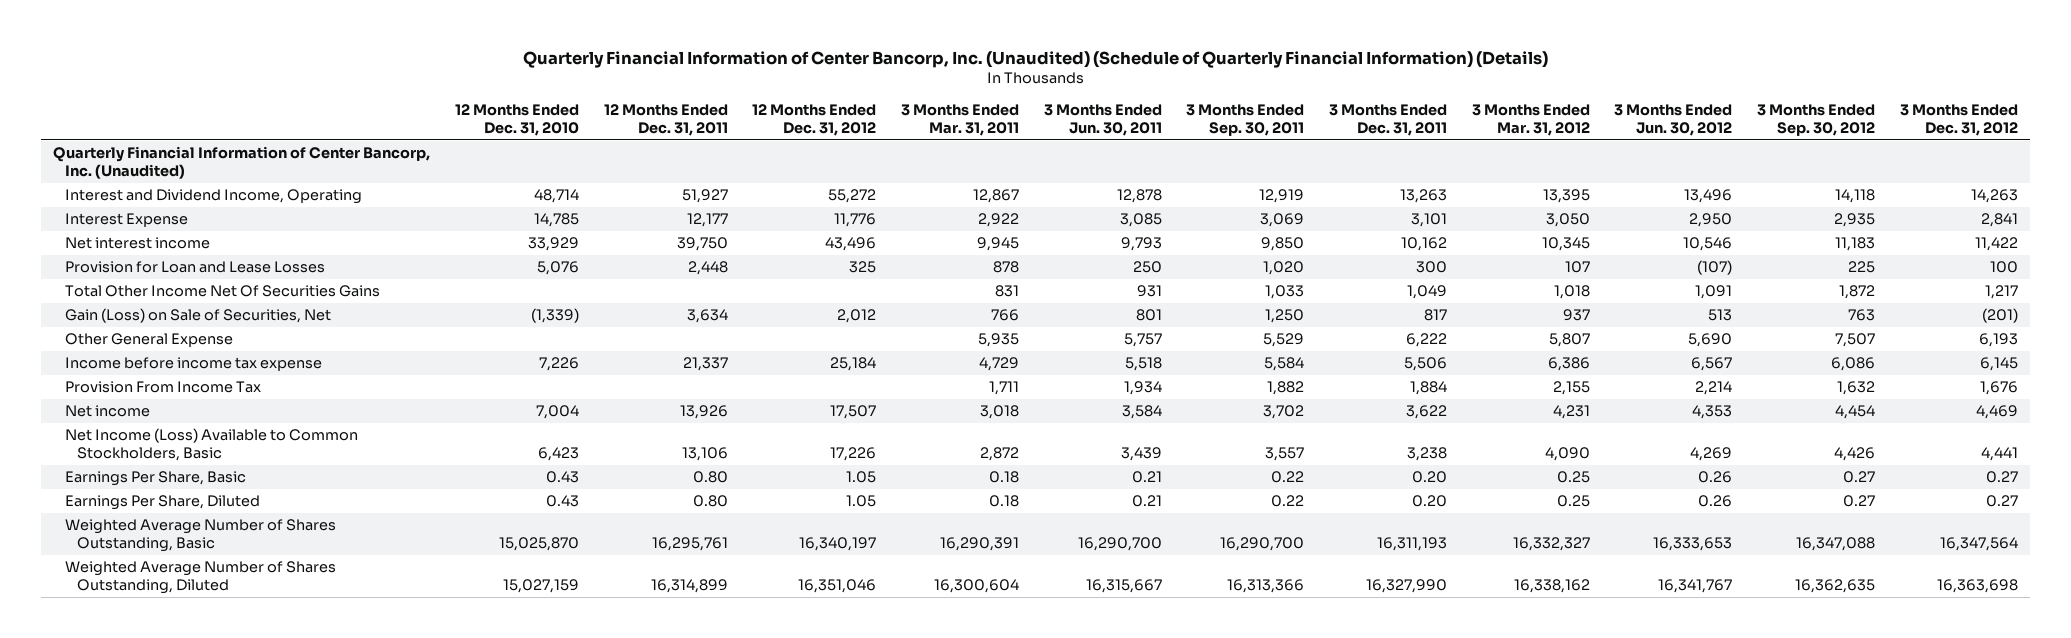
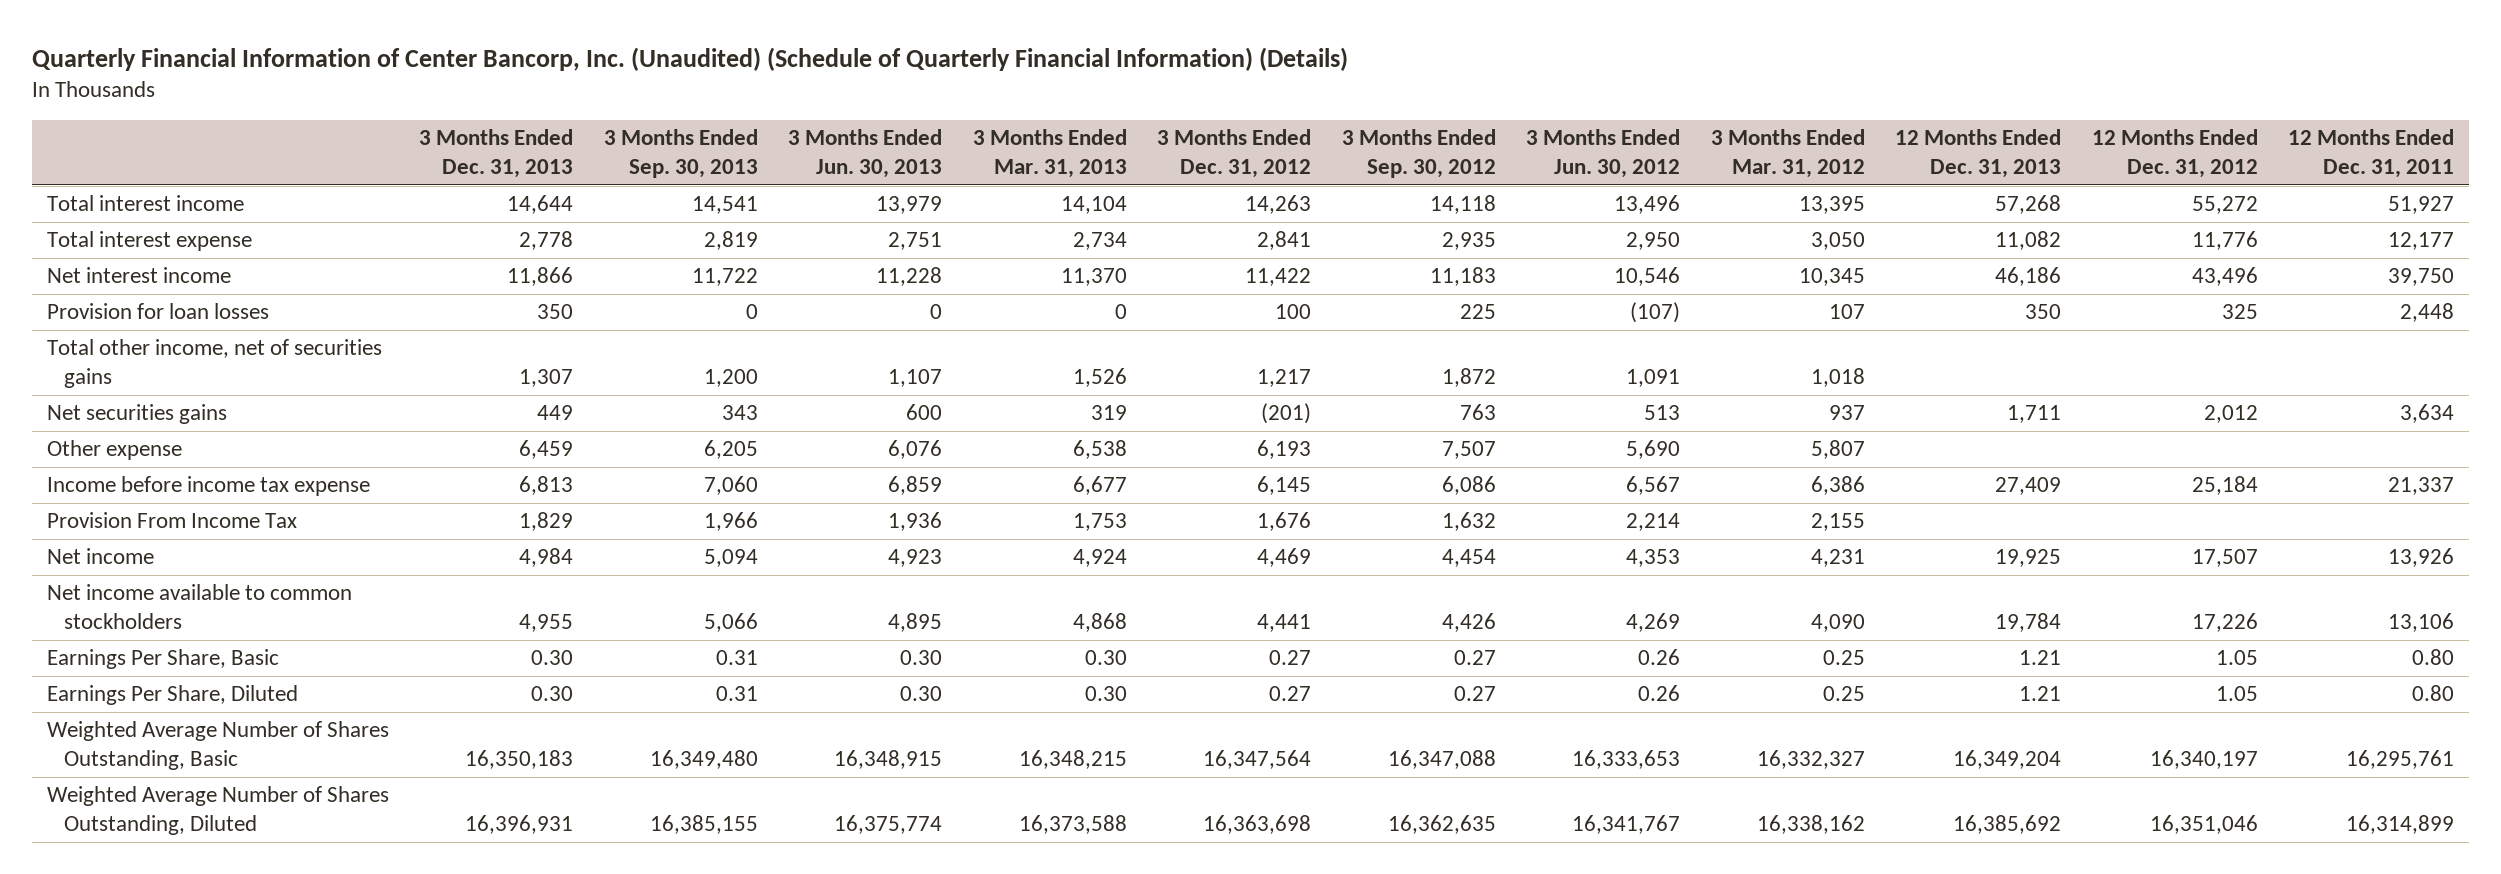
- | 12 Months Ended Dec. 31, 2010 | 12 Months Ended Dec. 31, 2011 | 12 Months Ended Dec. 31, 2012 | 3 Months Ended Mar. 31, 2011 | 3 Months Ended Jun. 30, 2011 | 3 Months Ended Sep. 30, 2011 | 3 Months Ended Dec. 31, 2011 | 3 Months Ended Mar. 31, 2012 | 3 Months Ended Jun. 30, 2012 | 3 Months Ended Sep. 30, 2012 | 3 Months Ended Dec. 31, 2012
+ | 3 Months Ended Dec. 31, 2013 | 3 Months Ended Sep. 30, 2013 | 3 Months Ended Jun. 30, 2013 | 3 Months Ended Mar. 31, 2013 | 3 Months Ended Dec. 31, 2012 | 3 Months Ended Sep. 30, 2012 | 3 Months Ended Jun. 30, 2012 | 3 Months Ended Mar. 31, 2012 | 12 Months Ended Dec. 31, 2013 | 12 Months Ended Dec. 31, 2012 | 12 Months Ended Dec. 31, 2011
- Quarterly Financial Information of Center Bancorp, Inc. (Unaudited)
- Interest and Dividend Income, Operating | 48,714 | 51,927 | 55,272 | 12,867 | 12,878 | 12,919 | 13,263 | 13,395 | 13,496 | 14,118 | 14,263
- Interest Expense | 14,785 | 12,177 | 11,776 | 2,922 | 3,085 | 3,069 | 3,101 | 3,050 | 2,950 | 2,935 | 2,841
+ Total interest income | 14,644 | 14,541 | 13,979 | 14,104 | 14,263 | 14,118 | 13,496 | 13,395 | 57,268 | 55,272 | 51,927
+ Total interest expense | 2,778 | 2,819 | 2,751 | 2,734 | 2,841 | 2,935 | 2,950 | 3,050 | 11,082 | 11,776 | 12,177
- Provision for Loan and Lease Losses | 5,076 | 2,448 | 325 | 878 | 250 | 1,020 | 300 | 107 | (107) | 225 | 100
- Total Other Income Net Of Securities Gains | | | | 831 | 931 | 1,033 | 1,049 | 1,018 | 1,091 | 1,872 | 1,217
- Gain (Loss) on Sale of Securities, Net | (1,339) | 3,634 | 2,012 | 766 | 801 | 1,250 | 817 | 937 | 513 | 763 | (201)
- Other General Expense | | | | 5,935 | 5,757 | 5,529 | 6,222 | 5,807 | 5,690 | 7,507 | 6,193
+ Provision for loan losses | 350 | 0 | 0 | 0 | 100 | 225 | (107) | 107 | 350 | 325 | 2,448
+ Total other income, net of securities gains | 1,307 | 1,200 | 1,107 | 1,526 | 1,217 | 1,872 | 1,091 | 1,018 | | |
+ Net securities gains | 449 | 343 | 600 | 319 | (201) | 763 | 513 | 937 | 1,711 | 2,012 | 3,634
+ Other expense | 6,459 | 6,205 | 6,076 | 6,538 | 6,193 | 7,507 | 5,690 | 5,807 | | |
- Net Income (Loss) Available to Common Stockholders, Basic | 6,423 | 13,106 | 17,226 | 2,872 | 3,439 | 3,557 | 3,238 | 4,090 | 4,269 | 4,426 | 4,441
+ Net income available to common stockholders | 4,955 | 5,066 | 4,895 | 4,868 | 4,441 | 4,426 | 4,269 | 4,090 | 19,784 | 17,226 | 13,106

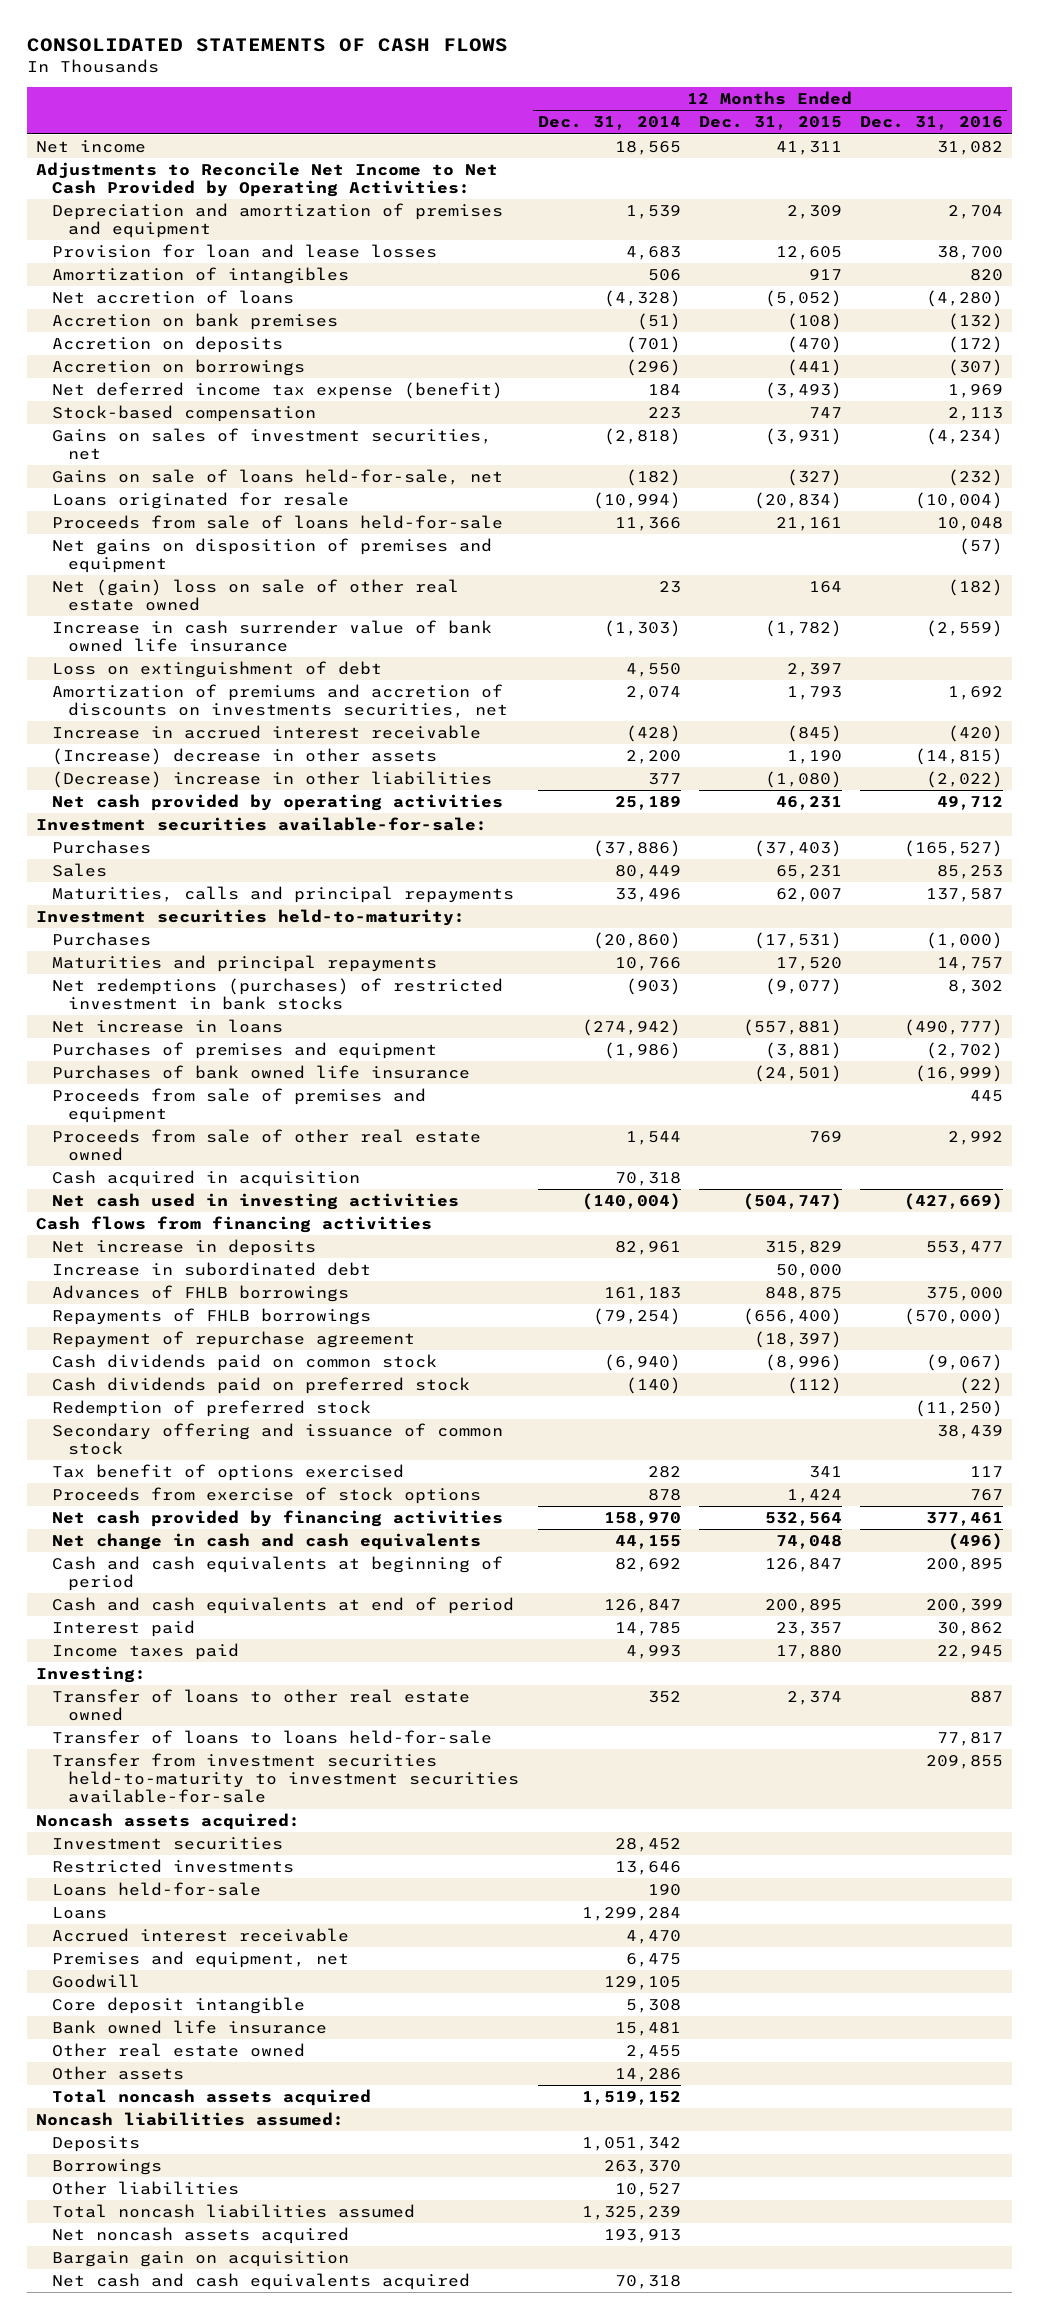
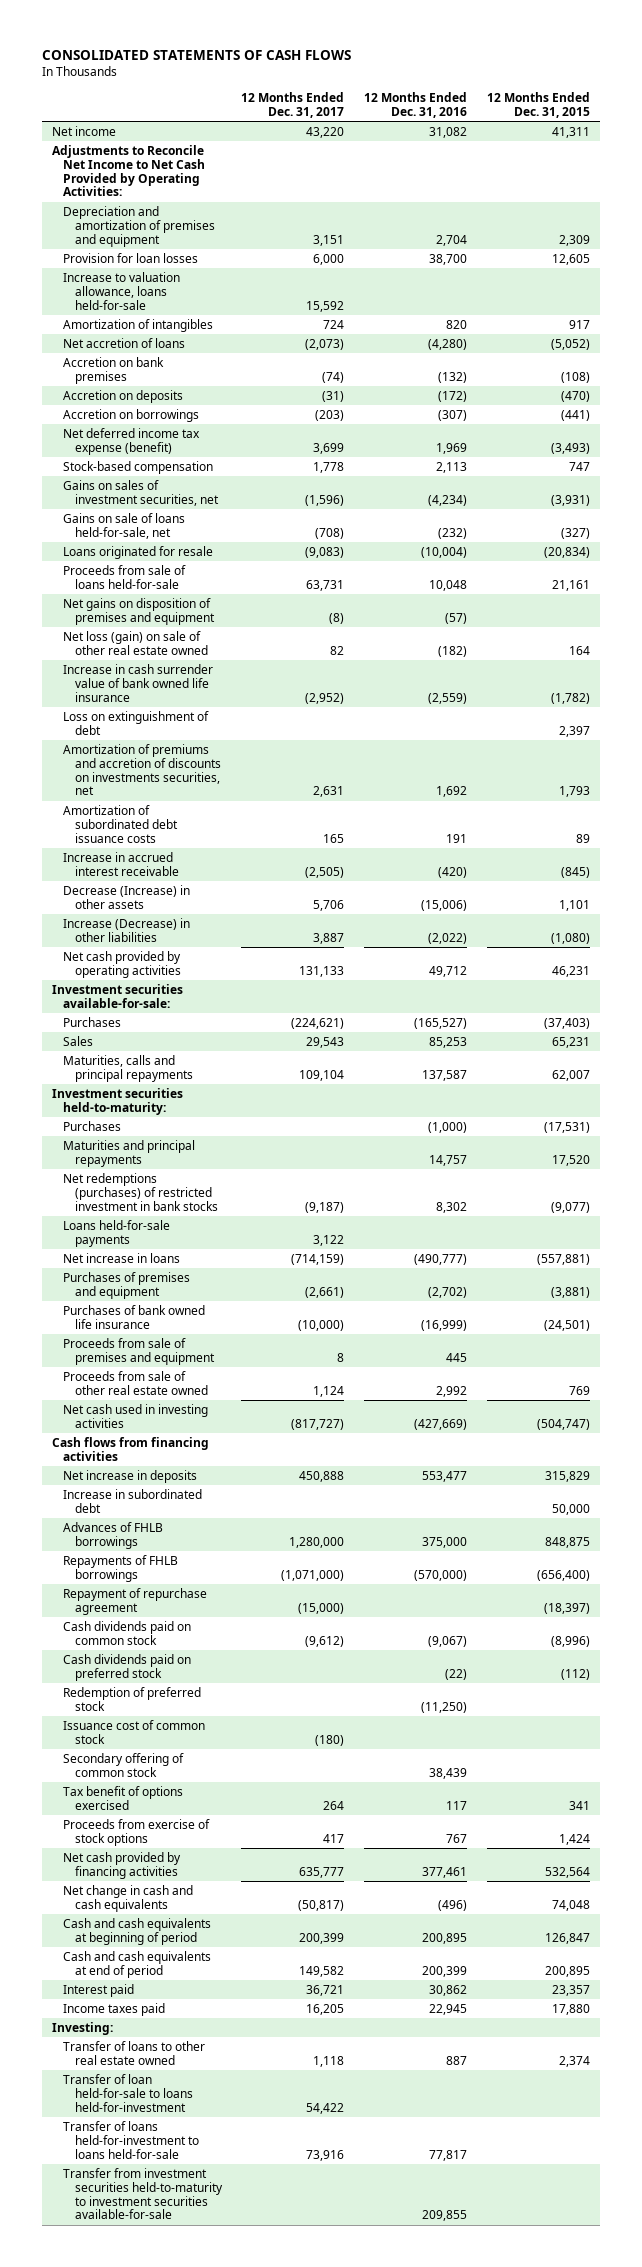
- | 12 Months Ended Dec. 31, 2014 | 12 Months Ended Dec. 31, 2015 | 12 Months Ended Dec. 31, 2016
+ | 12 Months Ended Dec. 31, 2017 | 12 Months Ended Dec. 31, 2016 | 12 Months Ended Dec. 31, 2015
- Provision for loan and lease losses | 4,683 | 12,605 | 38,700
+ Provision for loan losses | 6,000 | 38,700 | 12,605
+ Increase to valuation allowance, loans held-for-sale | 15,592 | |
- Net (gain) loss on sale of other real estate owned | 23 | 164 | (182)
+ Net loss (gain) on sale of other real estate owned | 82 | (182) | 164
+ Amortization of subordinated debt issuance costs | 165 | 191 | 89
- (Increase) decrease in other assets | 2,200 | 1,190 | (14,815)
- (Decrease) increase in other liabilities | 377 | (1,080) | (2,022)
+ Decrease (Increase) in other assets | 5,706 | (15,006) | 1,101
+ Increase (Decrease) in other liabilities | 3,887 | (2,022) | (1,080)
+ Loans held-for-sale payments | 3,122 | |
- Cash acquired in acquisition | 70,318 | |
- Secondary offering and issuance of common stock | | | 38,439
+ Issuance cost of common stock | (180) | |
+ Secondary offering of common stock | | 38,439 |
- Transfer of loans to loans held-for-sale | | | 77,817
+ Transfer of loan held-for-sale to loans held-for-investment | 54,422 | |
+ Transfer of loans held-for-investment to loans held-for-sale | 73,916 | 77,817 |
- Noncash assets acquired:
- Investment securities | 28,452 | |
- Restricted investments | 13,646 | |
- Loans held-for-sale | 190 | |
- Loans | 1,299,284 | |
- Accrued interest receivable | 4,470 | |
- Premises and equipment, net | 6,475 | |
- Goodwill | 129,105 | |
- Core deposit intangible | 5,308 | |
- Bank owned life insurance | 15,481 | |
- Other real estate owned | 2,455 | |
- Other assets | 14,286 | |
- Total noncash assets acquired | 1,519,152 | |
- Noncash liabilities assumed:
- Deposits | 1,051,342 | |
- Borrowings | 263,370 | |
- Other liabilities | 10,527 | |
- Total noncash liabilities assumed | 1,325,239 | |
- Net noncash assets acquired | 193,913 | |
- Bargain gain on acquisition
- Net cash and cash equivalents acquired | 70,318 | |

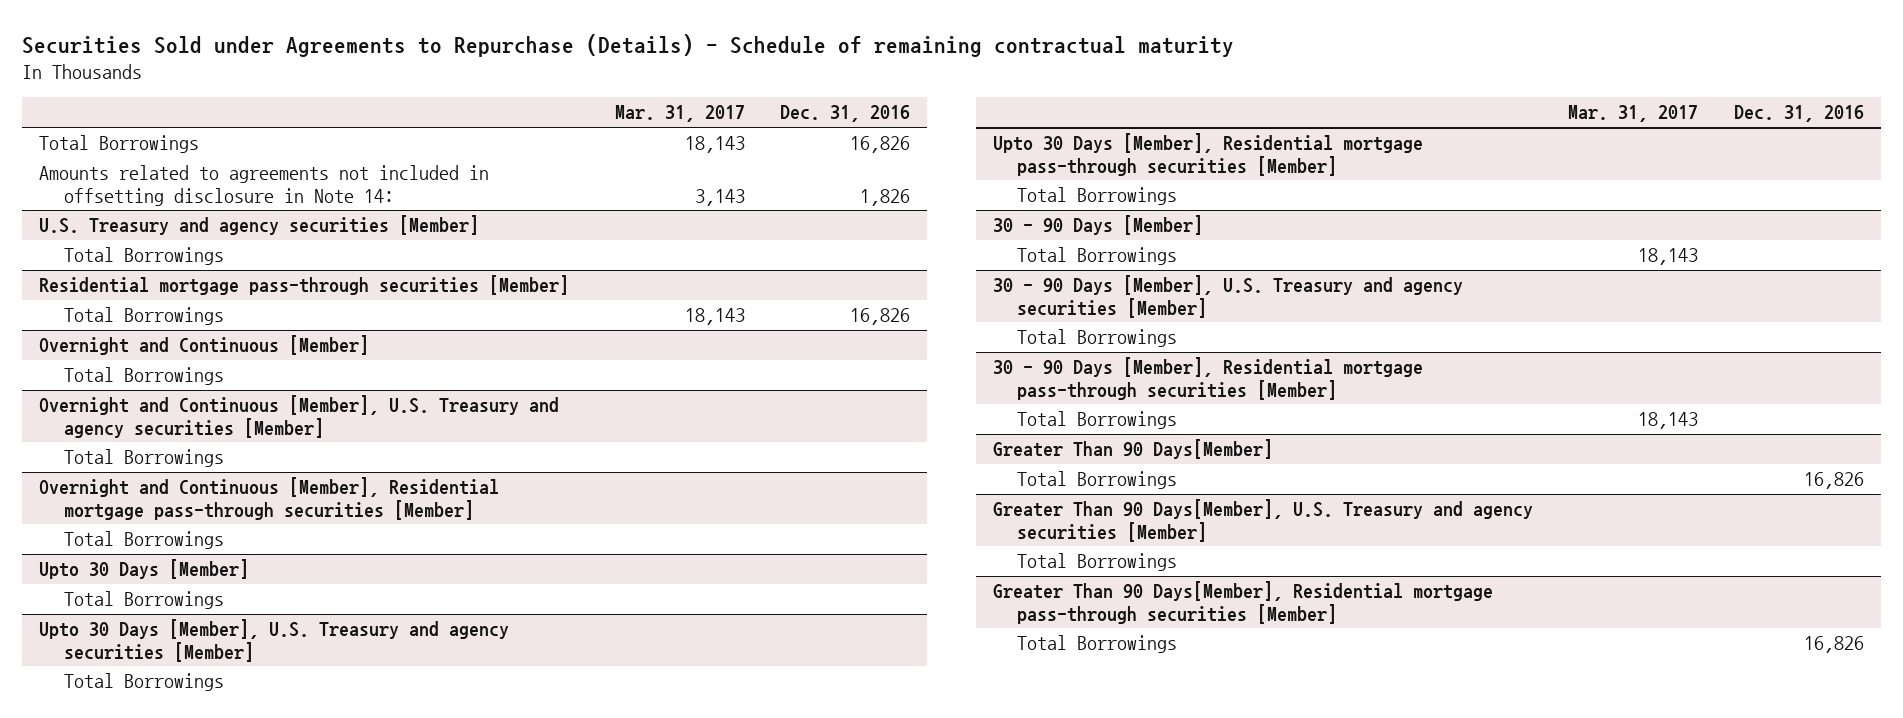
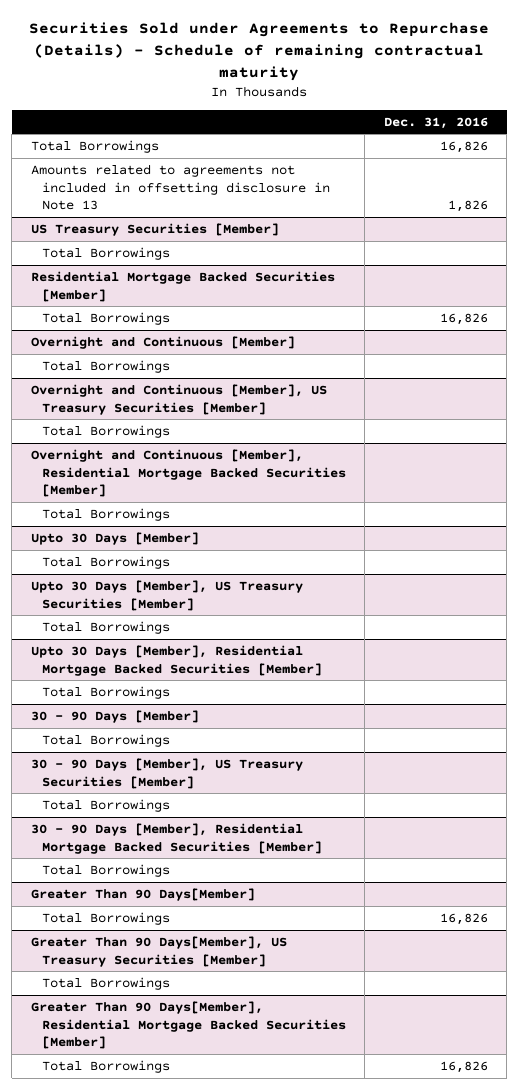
- | Mar. 31, 2017 | Dec. 31, 2016
+ | Dec. 31, 2016
- Amounts related to agreements not included in offsetting disclosure in Note 14: | 3,143 | 1,826
- U.S. Treasury and agency securities [Member]
+ Amounts related to agreements not included in offsetting disclosure in Note 13 | 1,826
+ US Treasury Securities [Member]
- Residential mortgage pass-through securities [Member]
+ Residential Mortgage Backed Securities [Member]
- Overnight and Continuous [Member], U.S. Treasury and agency securities [Member]
+ Overnight and Continuous [Member], US Treasury Securities [Member]
- Overnight and Continuous [Member], Residential mortgage pass-through securities [Member]
+ Overnight and Continuous [Member], Residential Mortgage Backed Securities [Member]
- Upto 30 Days [Member], U.S. Treasury and agency securities [Member]
+ Upto 30 Days [Member], US Treasury Securities [Member]
- Upto 30 Days [Member], Residential mortgage pass-through securities [Member]
+ Upto 30 Days [Member], Residential Mortgage Backed Securities [Member]
- 30 - 90 Days [Member], U.S. Treasury and agency securities [Member]
+ 30 - 90 Days [Member], US Treasury Securities [Member]
- 30 - 90 Days [Member], Residential mortgage pass-through securities [Member]
+ 30 - 90 Days [Member], Residential Mortgage Backed Securities [Member]
- Greater Than 90 Days[Member], U.S. Treasury and agency securities [Member]
+ Greater Than 90 Days[Member], US Treasury Securities [Member]
- Greater Than 90 Days[Member], Residential mortgage pass-through securities [Member]
+ Greater Than 90 Days[Member], Residential Mortgage Backed Securities [Member]

